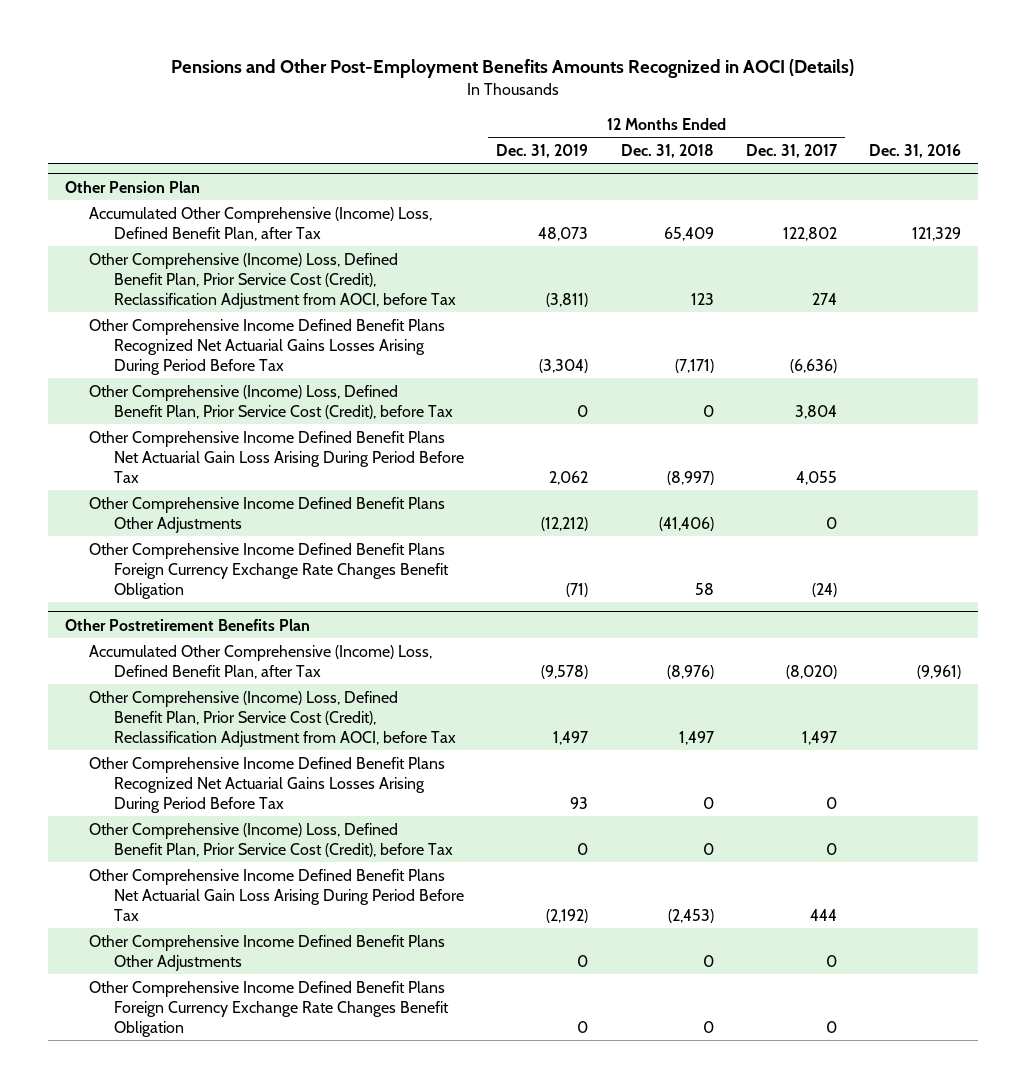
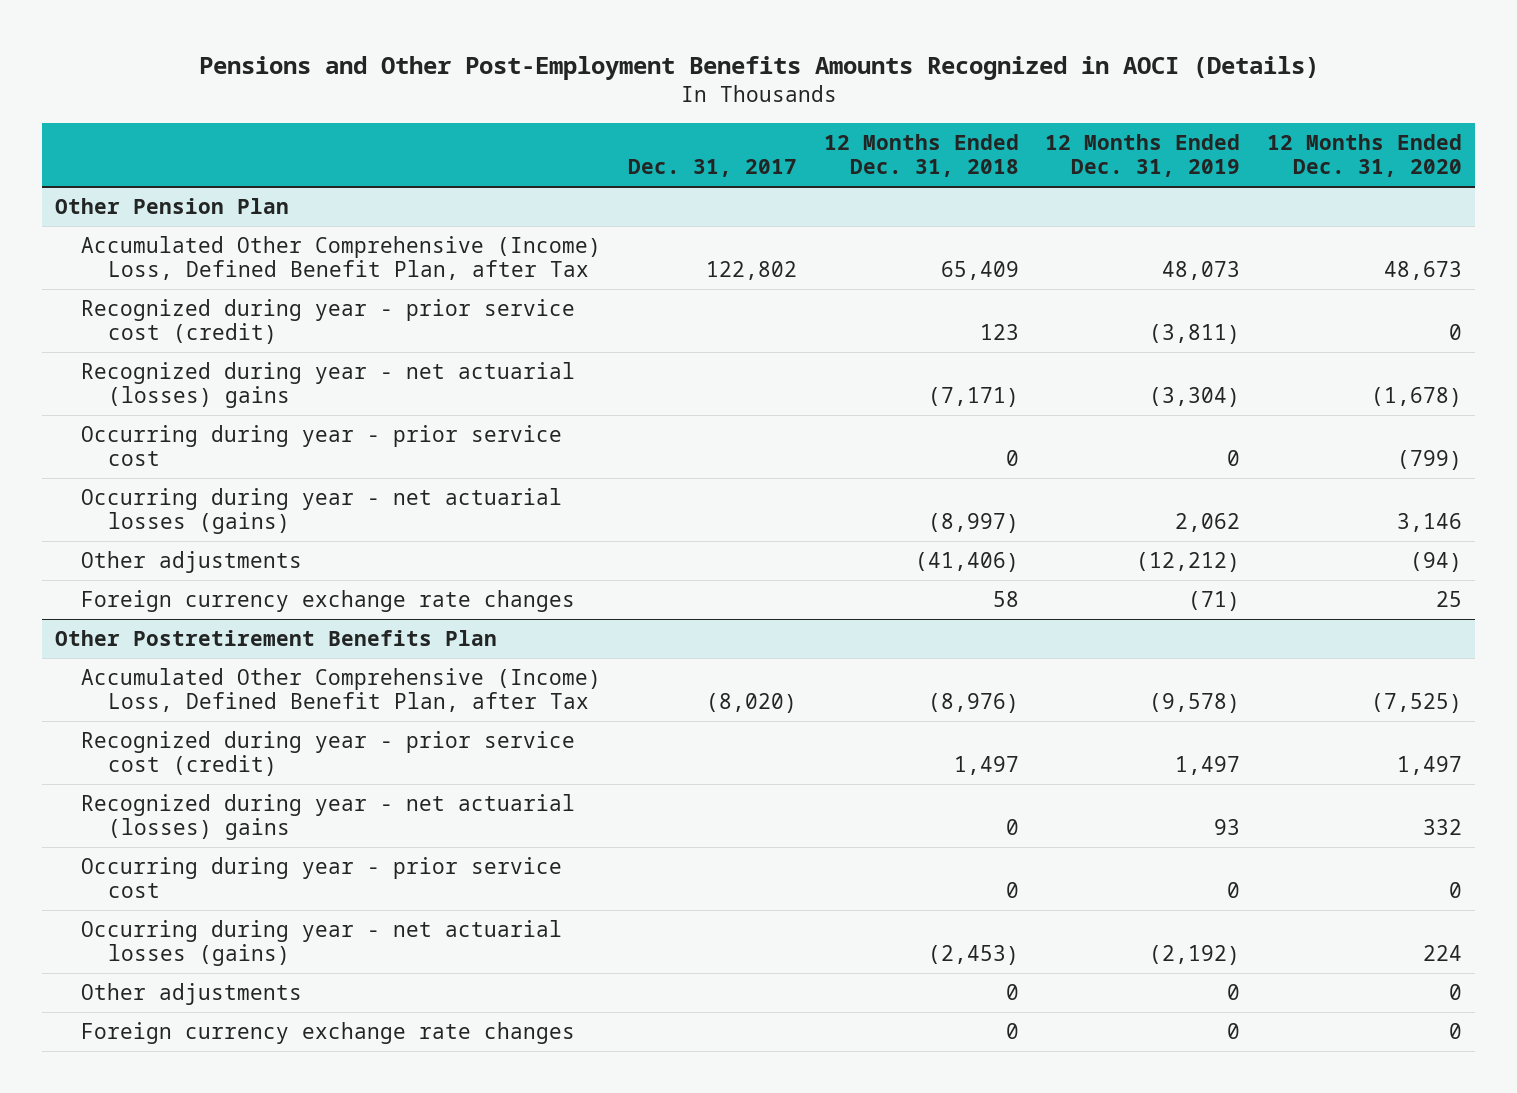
- | 12 Months Ended Dec. 31, 2019 | 12 Months Ended Dec. 31, 2018 | 12 Months Ended Dec. 31, 2017 | Dec. 31, 2016
+ | Dec. 31, 2017 | 12 Months Ended Dec. 31, 2018 | 12 Months Ended Dec. 31, 2019 | 12 Months Ended Dec. 31, 2020
@ Other Pension Plan
- Other Comprehensive (Income) Loss, Defined Benefit Plan, Prior Service Cost (Credit), Reclassification Adjustment from AOCI, before Tax | (3,811) | 123 | 274 |
- Other Comprehensive Income Defined Benefit Plans Recognized Net Actuarial Gains Losses Arising During Period Before Tax | (3,304) | (7,171) | (6,636) |
- Other Comprehensive (Income) Loss, Defined Benefit Plan, Prior Service Cost (Credit), before Tax | 0 | 0 | 3,804 |
- Other Comprehensive Income Defined Benefit Plans Net Actuarial Gain Loss Arising During Period Before Tax | 2,062 | (8,997) | 4,055 |
- Other Comprehensive Income Defined Benefit Plans Other Adjustments | (12,212) | (41,406) | 0 |
- Other Comprehensive Income Defined Benefit Plans Foreign Currency Exchange Rate Changes Benefit Obligation | (71) | 58 | (24) |
+ Recognized during year - prior service cost (credit) | | 123 | (3,811) | 0
+ Recognized during year - net actuarial (losses) gains | | (7,171) | (3,304) | (1,678)
+ Occurring during year - prior service cost | | 0 | 0 | (799)
+ Occurring during year - net actuarial losses (gains) | | (8,997) | 2,062 | 3,146
+ Other adjustments | | (41,406) | (12,212) | (94)
+ Foreign currency exchange rate changes | | 58 | (71) | 25
@ Other Postretirement Benefits Plan
- Other Comprehensive (Income) Loss, Defined Benefit Plan, Prior Service Cost (Credit), Reclassification Adjustment from AOCI, before Tax | 1,497 | 1,497 | 1,497 |
- Other Comprehensive Income Defined Benefit Plans Recognized Net Actuarial Gains Losses Arising During Period Before Tax | 93 | 0 | 0 |
- Other Comprehensive (Income) Loss, Defined Benefit Plan, Prior Service Cost (Credit), before Tax | 0 | 0 | 0 |
- Other Comprehensive Income Defined Benefit Plans Net Actuarial Gain Loss Arising During Period Before Tax | (2,192) | (2,453) | 444 |
- Other Comprehensive Income Defined Benefit Plans Other Adjustments | 0 | 0 | 0 |
- Other Comprehensive Income Defined Benefit Plans Foreign Currency Exchange Rate Changes Benefit Obligation | 0 | 0 | 0 |
+ Recognized during year - prior service cost (credit) | | 1,497 | 1,497 | 1,497
+ Recognized during year - net actuarial (losses) gains | | 0 | 93 | 332
+ Occurring during year - prior service cost | | 0 | 0 | 0
+ Occurring during year - net actuarial losses (gains) | | (2,453) | (2,192) | 224
+ Other adjustments | | 0 | 0 | 0
+ Foreign currency exchange rate changes | | 0 | 0 | 0

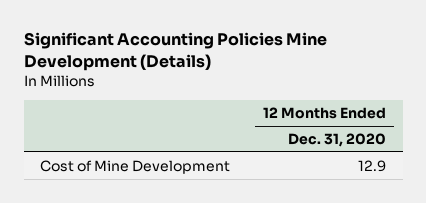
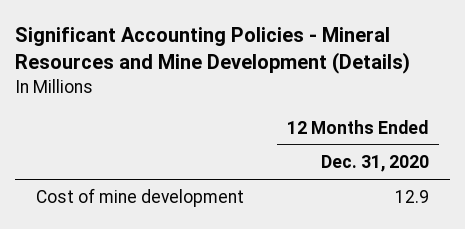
- Significant Accounting Policies Mine Development (Details)
+ Significant Accounting Policies - Mineral Resources and Mine Development (Details)
- Cost of Mine Development | 12.9
+ Cost of mine development | 12.9

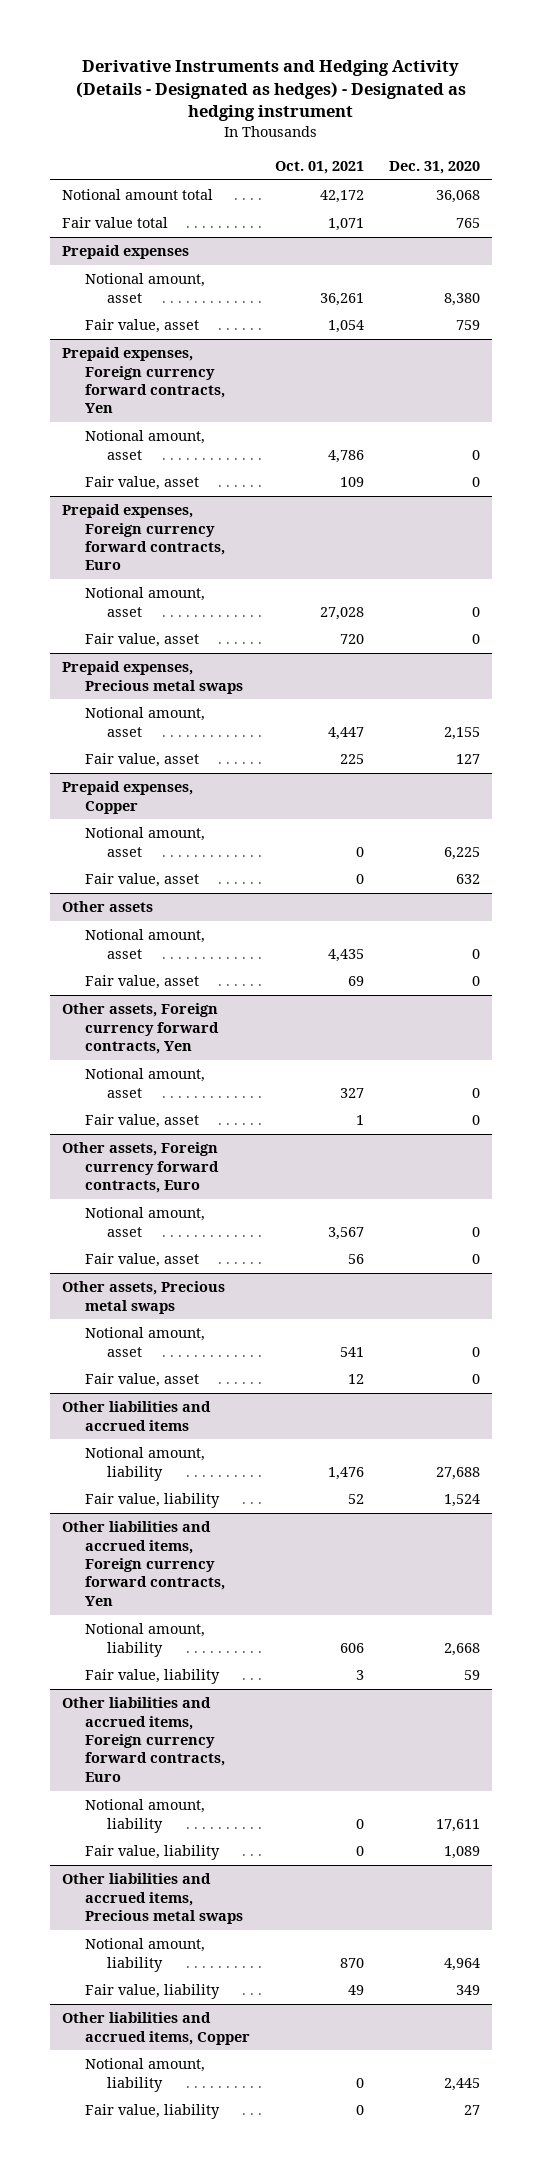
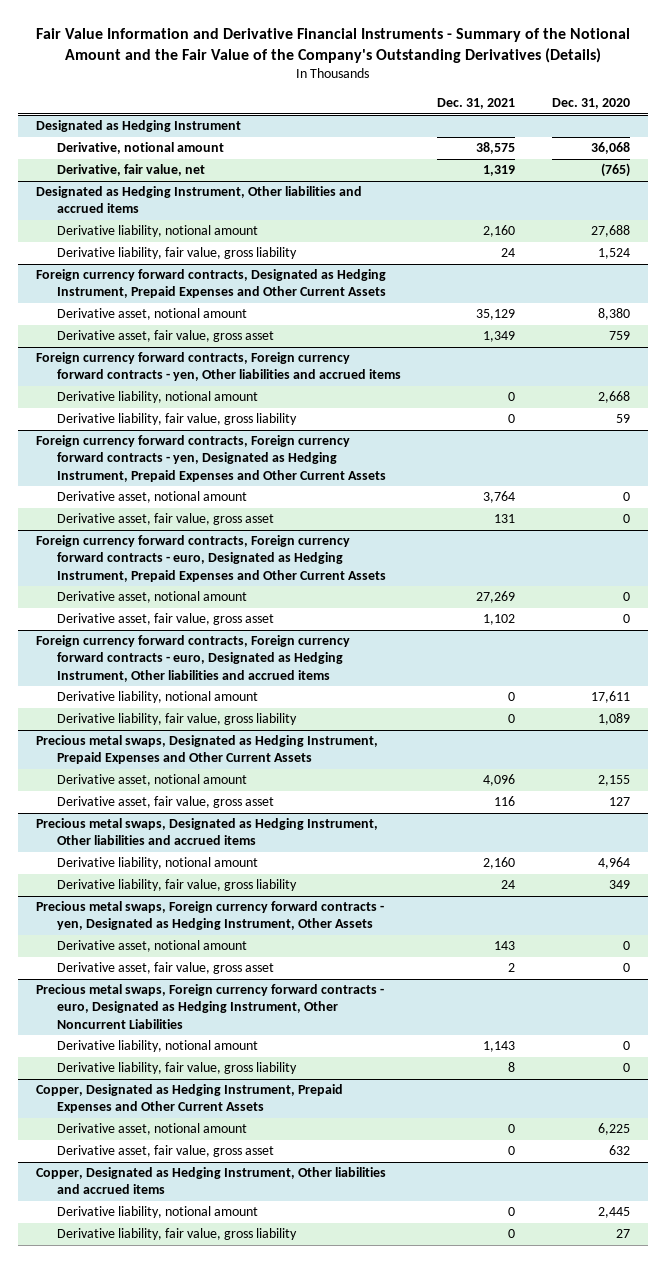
- Derivative Instruments and Hedging Activity (Details - Designated as hedges) - Designated as hedging instrument
+ Fair Value Information and Derivative Financial Instruments - Summary of the Notional Amount and the Fair Value of the Company's Outstanding Derivatives (Details)
- | Oct. 01, 2021 | Dec. 31, 2020
+ | Dec. 31, 2021 | Dec. 31, 2020
- Notional amount total | 42,172 | 36,068
- Fair value total | 1,071 | 765
- Prepaid expenses
- Notional amount, asset | 36,261 | 8,380
- Fair value, asset | 1,054 | 759
- Prepaid expenses, Foreign currency forward contracts, Yen
- Notional amount, asset | 4,786 | 0
- Fair value, asset | 109 | 0
- Prepaid expenses, Foreign currency forward contracts, Euro
- Notional amount, asset | 27,028 | 0
- Fair value, asset | 720 | 0
- Prepaid expenses, Precious metal swaps
- Notional amount, asset | 4,447 | 2,155
- Fair value, asset | 225 | 127
- Prepaid expenses, Copper
- Notional amount, asset | 0 | 6,225
- Fair value, asset | 0 | 632
- Other assets
- Notional amount, asset | 4,435 | 0
- Fair value, asset | 69 | 0
- Other assets, Foreign currency forward contracts, Yen
- Notional amount, asset | 327 | 0
- Fair value, asset | 1 | 0
- Other assets, Foreign currency forward contracts, Euro
- Notional amount, asset | 3,567 | 0
- Fair value, asset | 56 | 0
- Other assets, Precious metal swaps
- Notional amount, asset | 541 | 0
- Fair value, asset | 12 | 0
- Other liabilities and accrued items
- Notional amount, liability | 1,476 | 27,688
- Fair value, liability | 52 | 1,524
- Other liabilities and accrued items, Foreign currency forward contracts, Yen
- Notional amount, liability | 606 | 2,668
- Fair value, liability | 3 | 59
- Other liabilities and accrued items, Foreign currency forward contracts, Euro
- Notional amount, liability | 0 | 17,611
- Fair value, liability | 0 | 1,089
- Other liabilities and accrued items, Precious metal swaps
- Notional amount, liability | 870 | 4,964
- Fair value, liability | 49 | 349
- Other liabilities and accrued items, Copper
- Notional amount, liability | 0 | 2,445
- Fair value, liability | 0 | 27
+ Designated as Hedging Instrument
+ Derivative, notional amount | 38,575 | 36,068
+ Derivative, fair value, net | 1,319 | (765)
+ Designated as Hedging Instrument, Other liabilities and accrued items
+ Derivative liability, notional amount | 2,160 | 27,688
+ Derivative liability, fair value, gross liability | 24 | 1,524
+ Foreign currency forward contracts, Designated as Hedging Instrument, Prepaid Expenses and Other Current Assets
+ Derivative asset, notional amount | 35,129 | 8,380
+ Derivative asset, fair value, gross asset | 1,349 | 759
+ Foreign currency forward contracts, Foreign currency forward contracts - yen, Other liabilities and accrued items
+ Derivative liability, notional amount | 0 | 2,668
+ Derivative liability, fair value, gross liability | 0 | 59
+ Foreign currency forward contracts, Foreign currency forward contracts - yen, Designated as Hedging Instrument, Prepaid Expenses and Other Current Assets
+ Derivative asset, notional amount | 3,764 | 0
+ Derivative asset, fair value, gross asset | 131 | 0
+ Foreign currency forward contracts, Foreign currency forward contracts - euro, Designated as Hedging Instrument, Prepaid Expenses and Other Current Assets
+ Derivative asset, notional amount | 27,269 | 0
+ Derivative asset, fair value, gross asset | 1,102 | 0
+ Foreign currency forward contracts, Foreign currency forward contracts - euro, Designated as Hedging Instrument, Other liabilities and accrued items
+ Derivative liability, notional amount | 0 | 17,611
+ Derivative liability, fair value, gross liability | 0 | 1,089
+ Precious metal swaps, Designated as Hedging Instrument, Prepaid Expenses and Other Current Assets
+ Derivative asset, notional amount | 4,096 | 2,155
+ Derivative asset, fair value, gross asset | 116 | 127
+ Precious metal swaps, Designated as Hedging Instrument, Other liabilities and accrued items
+ Derivative liability, notional amount | 2,160 | 4,964
+ Derivative liability, fair value, gross liability | 24 | 349
+ Precious metal swaps, Foreign currency forward contracts - yen, Designated as Hedging Instrument, Other Assets
+ Derivative asset, notional amount | 143 | 0
+ Derivative asset, fair value, gross asset | 2 | 0
+ Precious metal swaps, Foreign currency forward contracts - euro, Designated as Hedging Instrument, Other Noncurrent Liabilities
+ Derivative liability, notional amount | 1,143 | 0
+ Derivative liability, fair value, gross liability | 8 | 0
+ Copper, Designated as Hedging Instrument, Prepaid Expenses and Other Current Assets
+ Derivative asset, notional amount | 0 | 6,225
+ Derivative asset, fair value, gross asset | 0 | 632
+ Copper, Designated as Hedging Instrument, Other liabilities and accrued items
+ Derivative liability, notional amount | 0 | 2,445
+ Derivative liability, fair value, gross liability | 0 | 27

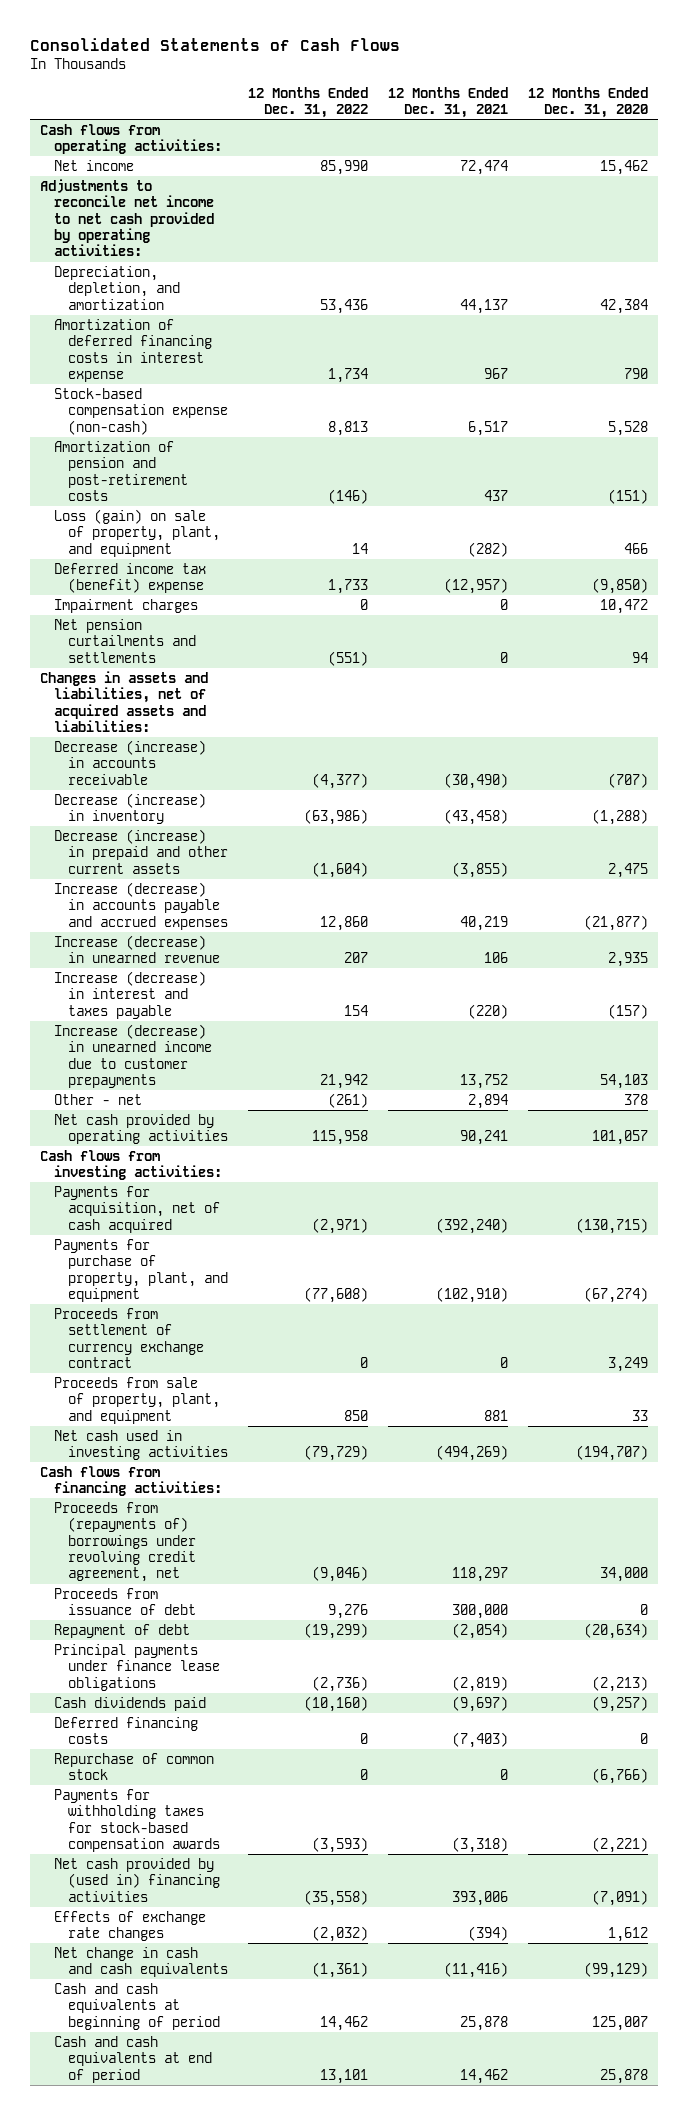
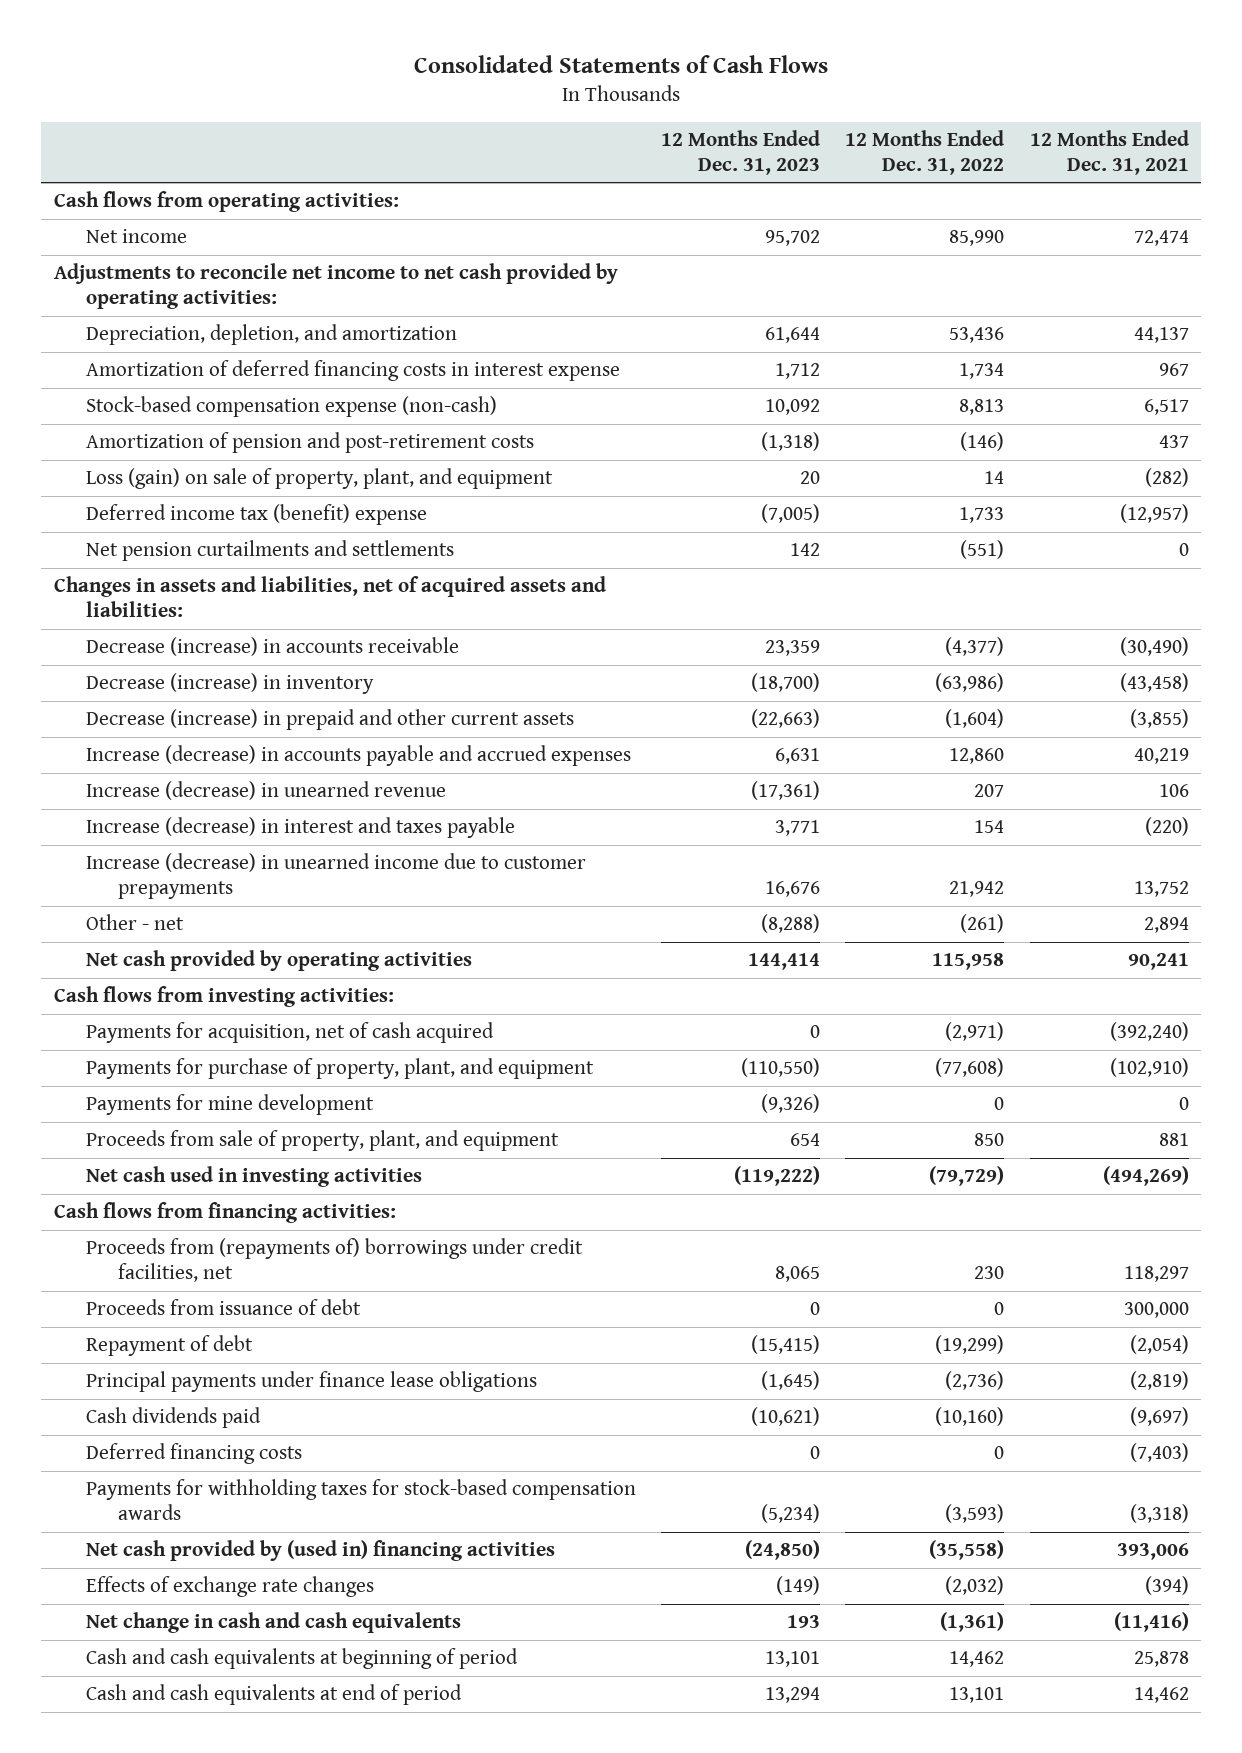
- | 12 Months Ended Dec. 31, 2022 | 12 Months Ended Dec. 31, 2021 | 12 Months Ended Dec. 31, 2020
+ | 12 Months Ended Dec. 31, 2023 | 12 Months Ended Dec. 31, 2022 | 12 Months Ended Dec. 31, 2021
- Impairment charges | 0 | 0 | 10,472
- Proceeds from settlement of currency exchange contract | 0 | 0 | 3,249
+ Payments for mine development | (9,326) | 0 | 0
- Proceeds from (repayments of) borrowings under revolving credit agreement, net | (9,046) | 118,297 | 34,000
- Proceeds from issuance of debt | 9,276 | 300,000 | 0
+ Proceeds from (repayments of) borrowings under credit facilities, net | 8,065 | 230 | 118,297
+ Proceeds from issuance of debt | 0 | 0 | 300,000
- Repurchase of common stock | 0 | 0 | (6,766)

